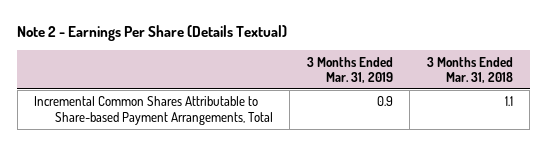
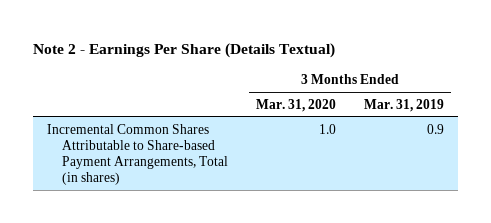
- | 3 Months Ended Mar. 31, 2019 | 3 Months Ended Mar. 31, 2018
+ | 3 Months Ended Mar. 31, 2020 | 3 Months Ended Mar. 31, 2019
- Incremental Common Shares Attributable to Share-based Payment Arrangements, Total | 0.9 | 1.1
+ Incremental Common Shares Attributable to Share-based Payment Arrangements, Total (in shares) | 1.0 | 0.9

